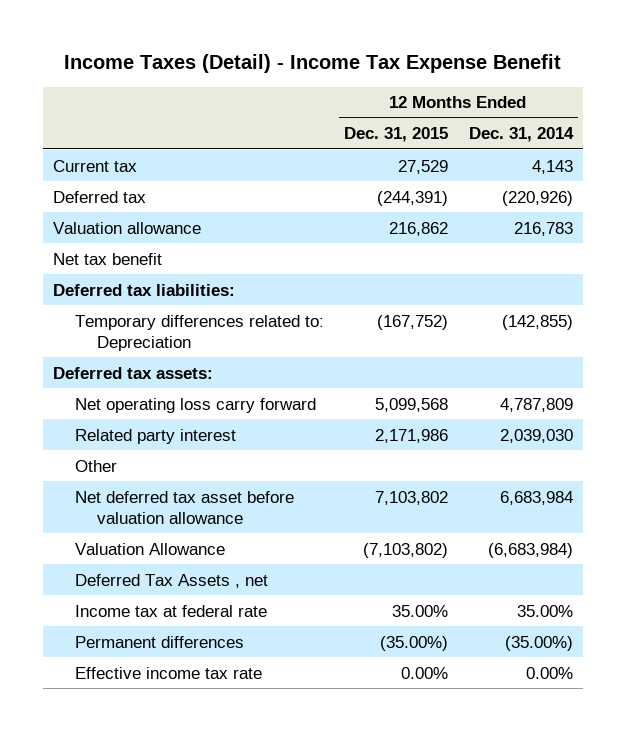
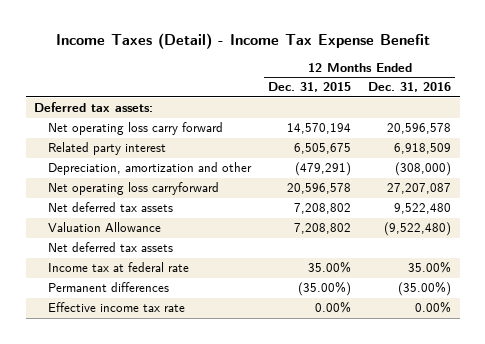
- | 12 Months Ended Dec. 31, 2015 | 12 Months Ended Dec. 31, 2014
+ | 12 Months Ended Dec. 31, 2015 | 12 Months Ended Dec. 31, 2016
- Current tax | 27,529 | 4,143
- Deferred tax | (244,391) | (220,926)
- Valuation allowance | 216,862 | 216,783
- Net tax benefit
- Deferred tax liabilities:
- Temporary differences related to: Depreciation | (167,752) | (142,855)
- Net operating loss carry forward | 5,099,568 | 4,787,809
- Related party interest | 2,171,986 | 2,039,030
- Other
- Net deferred tax asset before valuation allowance | 7,103,802 | 6,683,984
- Valuation Allowance | (7,103,802) | (6,683,984)
- Deferred Tax Assets , net
+ Net operating loss carry forward | 14,570,194 | 20,596,578
+ Related party interest | 6,505,675 | 6,918,509
+ Depreciation, amortization and other | (479,291) | (308,000)
+ Net operating loss carryforward | 20,596,578 | 27,207,087
+ Net deferred tax assets | 7,208,802 | 9,522,480
+ Valuation Allowance | 7,208,802 | (9,522,480)
+ Net deferred tax assets

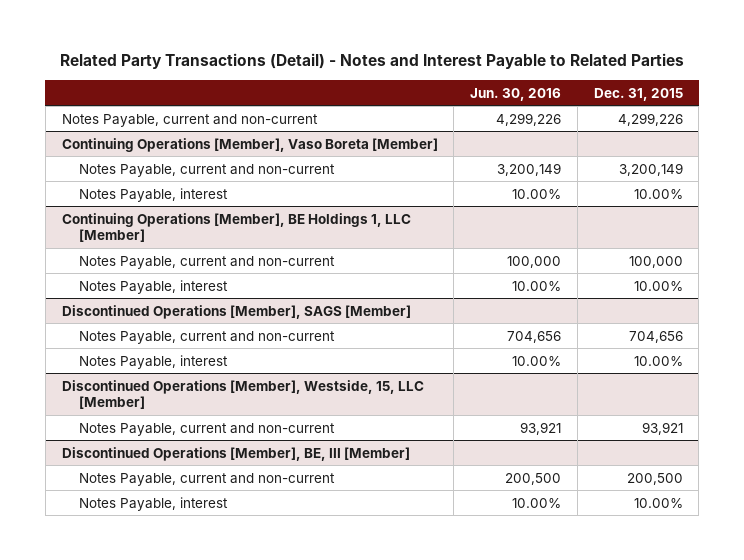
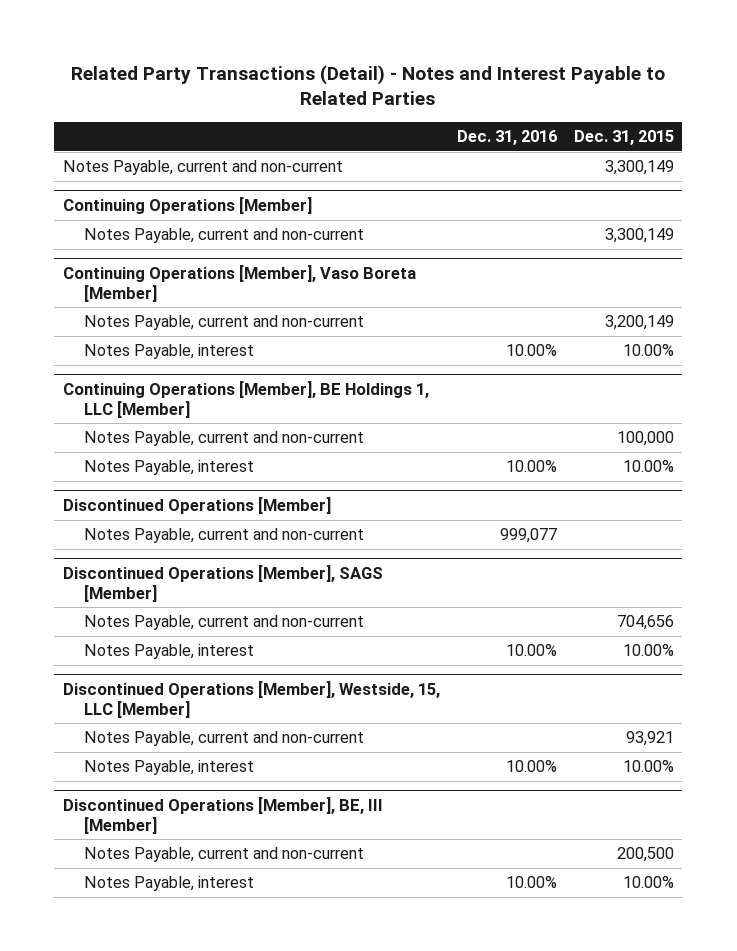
- | Jun. 30, 2016 | Dec. 31, 2015
+ | Dec. 31, 2016 | Dec. 31, 2015
- Notes Payable, current and non-current | 4,299,226 | 4,299,226
+ Notes Payable, current and non-current | | 3,300,149
+ Continuing Operations [Member]
+ Notes Payable, current and non-current | | 3,300,149
+ Discontinued Operations [Member]
+ Notes Payable, current and non-current | 999,077 |
@ Discontinued Operations [Member], Westside, 15, LLC [Member]
+ Notes Payable, interest | 10.00% | 10.00%

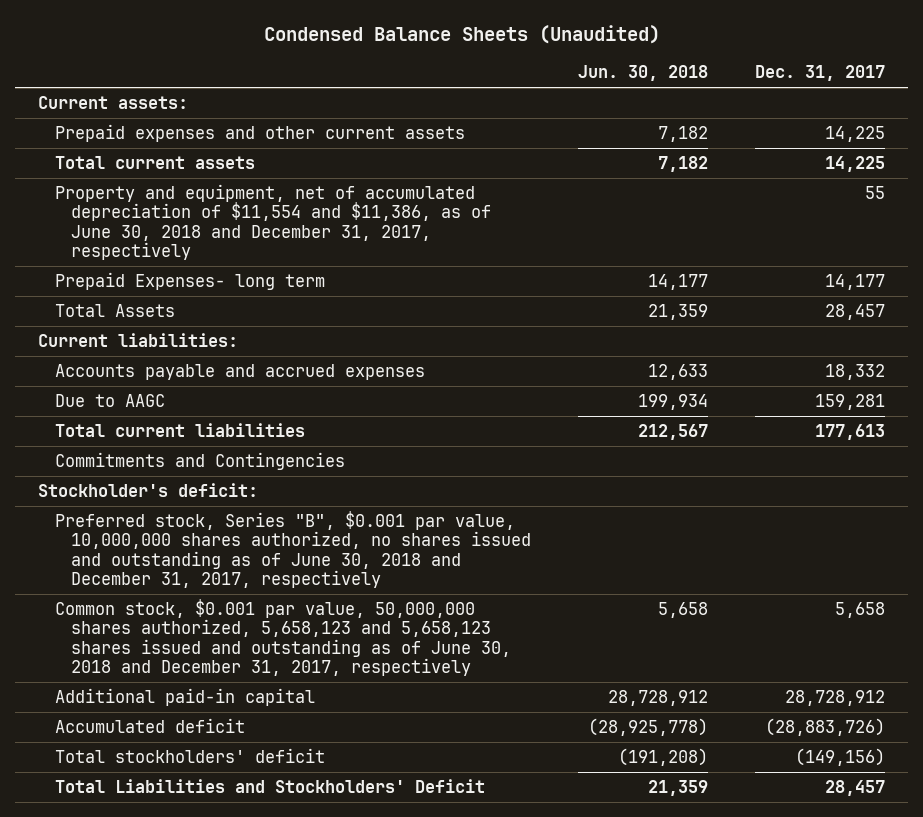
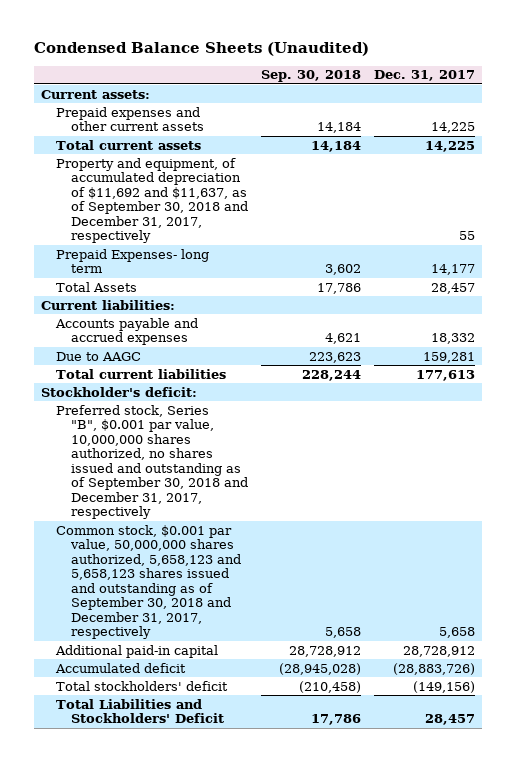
- | Jun. 30, 2018 | Dec. 31, 2017
+ | Sep. 30, 2018 | Dec. 31, 2017
- Property and equipment, net of accumulated depreciation of $11,554 and $11,386, as of June 30, 2018 and December 31, 2017, respectively | | 55
+ Property and equipment, of accumulated depreciation of $11,692 and $11,637, as of September 30, 2018 and December 31, 2017, respectively | | 55
- Commitments and Contingencies
- Preferred stock, Series "B", $0.001 par value, 10,000,000 shares authorized, no shares issued and outstanding as of June 30, 2018 and December 31, 2017, respectively
- Common stock, $0.001 par value, 50,000,000 shares authorized, 5,658,123 and 5,658,123 shares issued and outstanding as of June 30, 2018 and December 31, 2017, respectively | 5,658 | 5,658
+ Preferred stock, Series "B", $0.001 par value, 10,000,000 shares authorized, no shares issued and outstanding as of September 30, 2018 and December 31, 2017, respectively
+ Common stock, $0.001 par value, 50,000,000 shares authorized, 5,658,123 and 5,658,123 shares issued and outstanding as of September 30, 2018 and December 31, 2017, respectively | 5,658 | 5,658

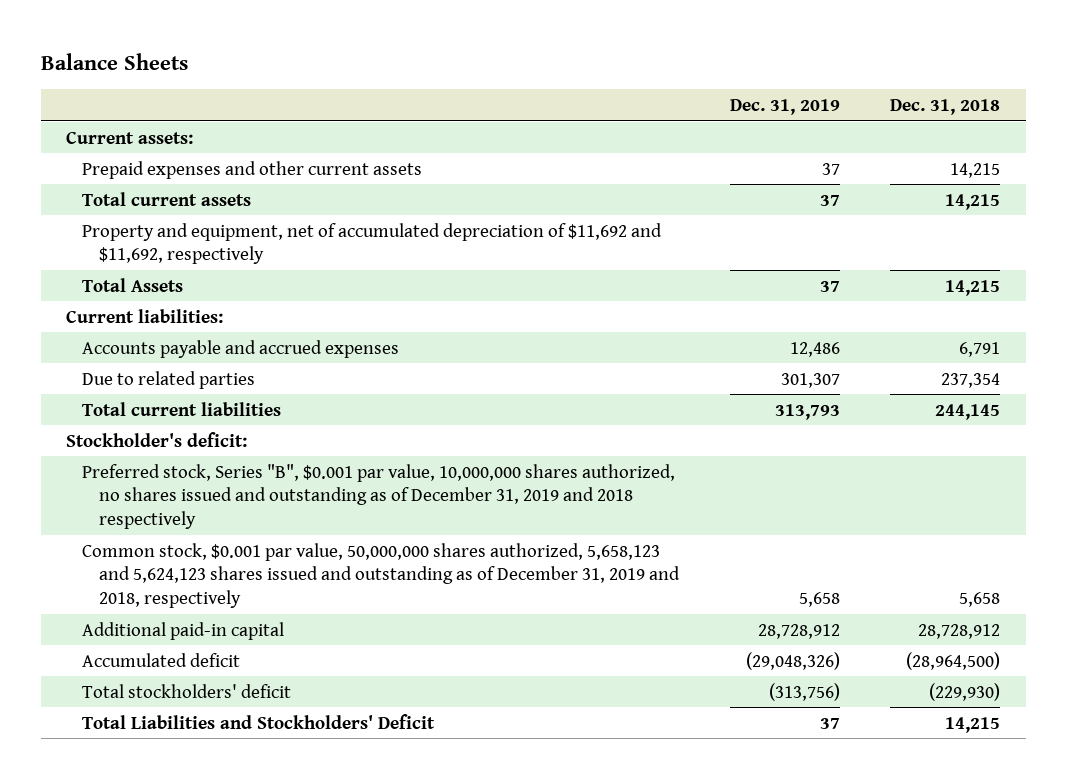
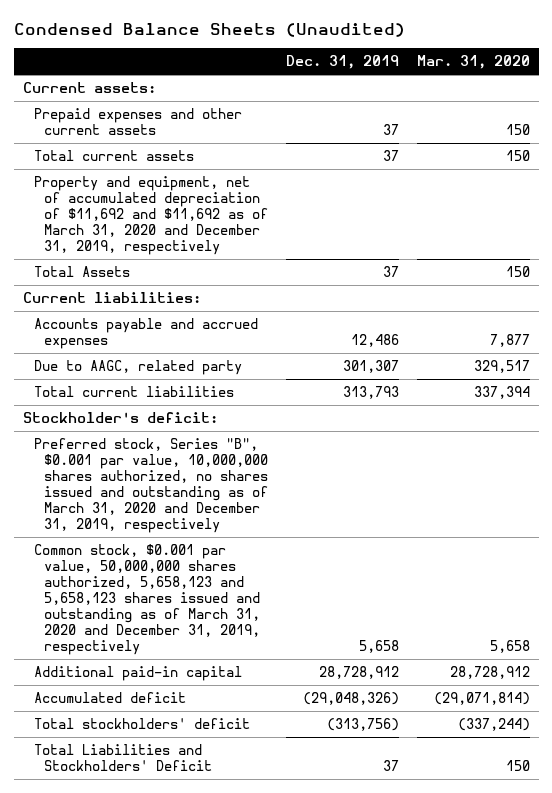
- Balance Sheets
+ Condensed Balance Sheets (Unaudited)
- | Dec. 31, 2019 | Dec. 31, 2018
+ | Dec. 31, 2019 | Mar. 31, 2020
- Property and equipment, net of accumulated depreciation of $11,692 and $11,692, respectively
+ Property and equipment, net of accumulated depreciation of $11,692 and $11,692 as of March 31, 2020 and December 31, 2019, respectively
- Due to related parties | 301,307 | 237,354
+ Due to AAGC, related party | 301,307 | 329,517
- Preferred stock, Series "B", $0.001 par value, 10,000,000 shares authorized, no shares issued and outstanding as of December 31, 2019 and 2018 respectively
- Common stock, $0.001 par value, 50,000,000 shares authorized, 5,658,123 and 5,624,123 shares issued and outstanding as of December 31, 2019 and 2018, respectively | 5,658 | 5,658
+ Preferred stock, Series "B", $0.001 par value, 10,000,000 shares authorized, no shares issued and outstanding as of March 31, 2020 and December 31, 2019, respectively
+ Common stock, $0.001 par value, 50,000,000 shares authorized, 5,658,123 and 5,658,123 shares issued and outstanding as of March 31, 2020 and December 31, 2019, respectively | 5,658 | 5,658

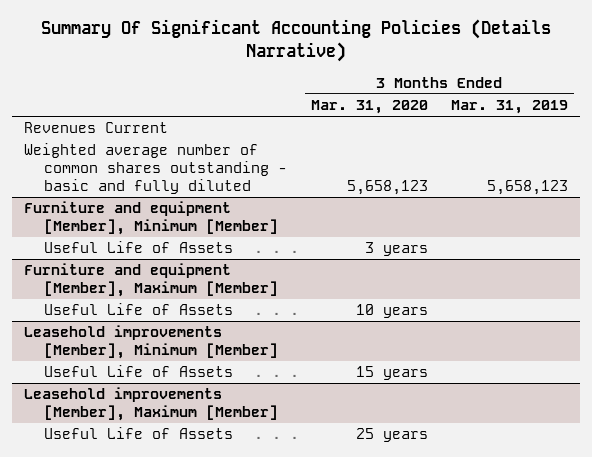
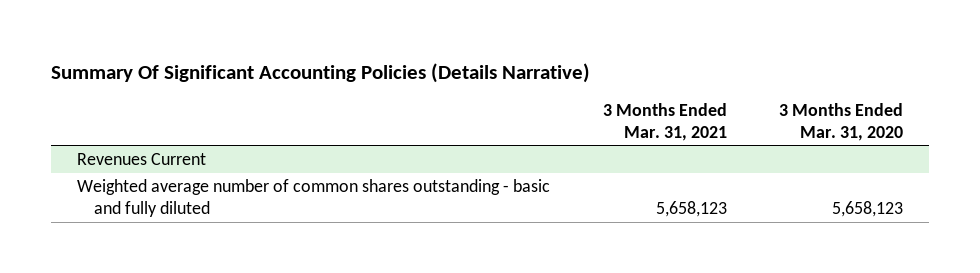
- | 3 Months Ended Mar. 31, 2020 | 3 Months Ended Mar. 31, 2019
+ | 3 Months Ended Mar. 31, 2021 | 3 Months Ended Mar. 31, 2020
- Furniture and equipment [Member], Minimum [Member]
- Useful Life of Assets | 3 years |
- Furniture and equipment [Member], Maximum [Member]
- Useful Life of Assets | 10 years |
- Leasehold improvements [Member], Minimum [Member]
- Useful Life of Assets | 15 years |
- Leasehold improvements [Member], Maximum [Member]
- Useful Life of Assets | 25 years |

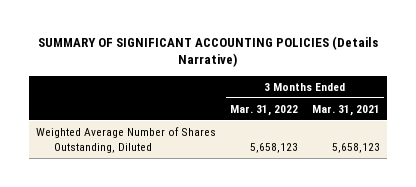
- Summary Of Significant Accounting Policies (Details Narrative)
+ SUMMARY OF SIGNIFICANT ACCOUNTING POLICIES (Details Narrative)
- | 3 Months Ended Mar. 31, 2021 | 3 Months Ended Mar. 31, 2020
+ | 3 Months Ended Mar. 31, 2022 | 3 Months Ended Mar. 31, 2021
- Revenues Current
- Weighted average number of common shares outstanding - basic and fully diluted | 5,658,123 | 5,658,123
+ Weighted Average Number of Shares Outstanding, Diluted | 5,658,123 | 5,658,123

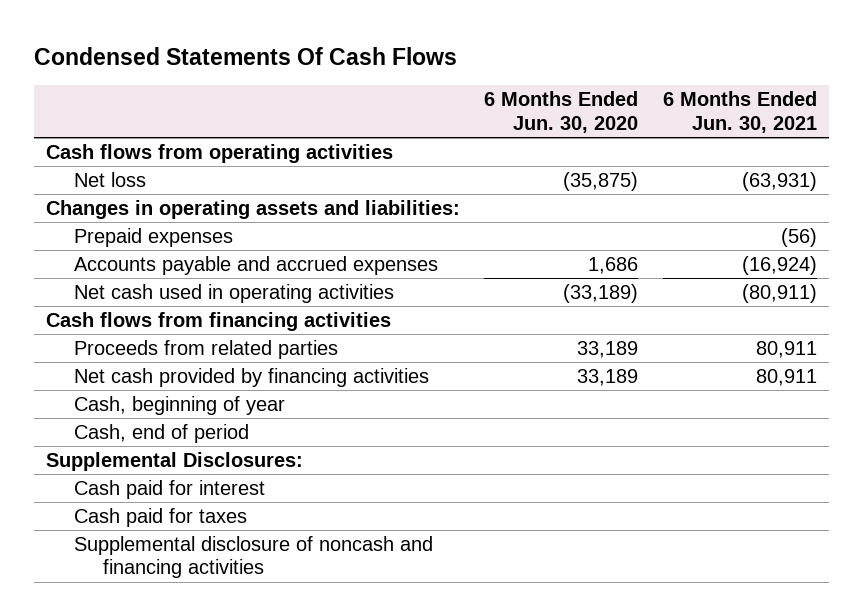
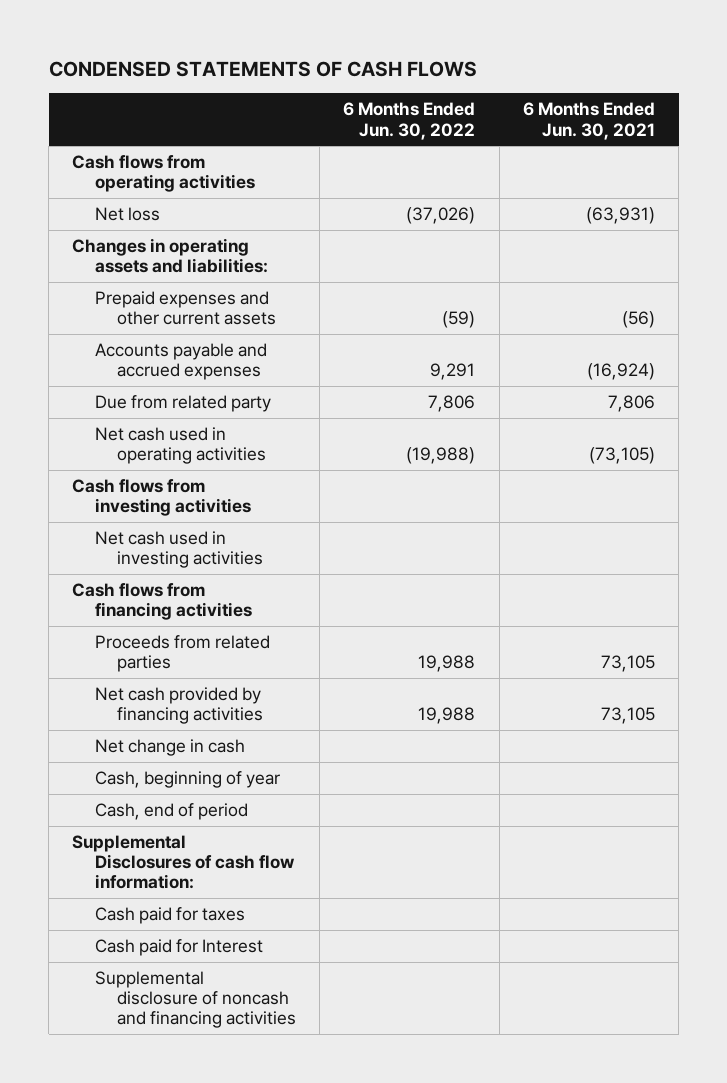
- Condensed Statements Of Cash Flows
+ CONDENSED STATEMENTS OF CASH FLOWS
- | 6 Months Ended Jun. 30, 2020 | 6 Months Ended Jun. 30, 2021
+ | 6 Months Ended Jun. 30, 2022 | 6 Months Ended Jun. 30, 2021
- Prepaid expenses | | (56)
+ Prepaid expenses and other current assets | (59) | (56)
- Net cash used in operating activities | (33,189) | (80,911)
+ Due from related party | 7,806 | 7,806
+ Net cash used in operating activities | (19,988) | (73,105)
+ Cash flows from investing activities
+ Net cash used in investing activities
- Proceeds from related parties | 33,189 | 80,911
- Net cash provided by financing activities | 33,189 | 80,911
+ Proceeds from related parties | 19,988 | 73,105
+ Net cash provided by financing activities | 19,988 | 73,105
+ Net change in cash
- Supplemental Disclosures:
- Cash paid for interest
+ Supplemental Disclosures of cash flow information:
+ Cash paid for Interest

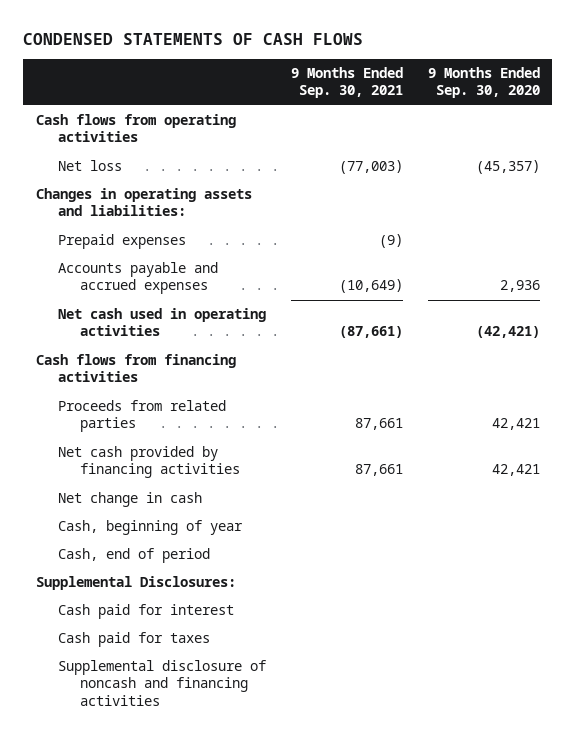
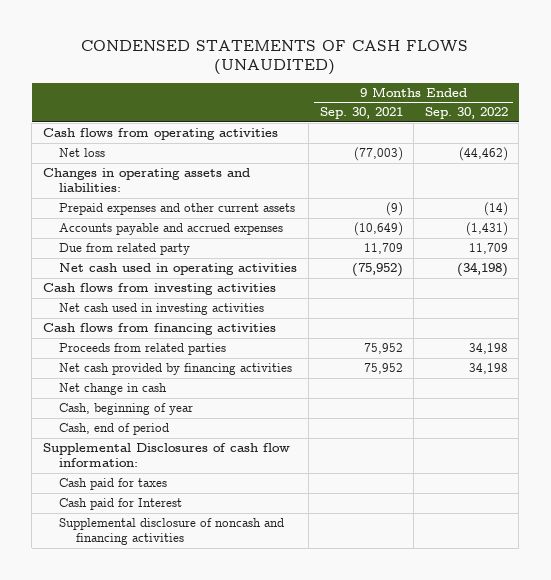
- CONDENSED STATEMENTS OF CASH FLOWS
+ CONDENSED STATEMENTS OF CASH FLOWS (UNAUDITED)
- | 9 Months Ended Sep. 30, 2021 | 9 Months Ended Sep. 30, 2020
+ | 9 Months Ended Sep. 30, 2021 | 9 Months Ended Sep. 30, 2022
- Prepaid expenses | (9) |
+ Prepaid expenses and other current assets | (9) | (14)
- Net cash used in operating activities | (87,661) | (42,421)
+ Due from related party | 11,709 | 11,709
+ Net cash used in operating activities | (75,952) | (34,198)
+ Cash flows from investing activities
+ Net cash used in investing activities
- Proceeds from related parties | 87,661 | 42,421
- Net cash provided by financing activities | 87,661 | 42,421
+ Proceeds from related parties | 75,952 | 34,198
+ Net cash provided by financing activities | 75,952 | 34,198
- Supplemental Disclosures:
- Cash paid for interest
+ Supplemental Disclosures of cash flow information:
+ Cash paid for Interest

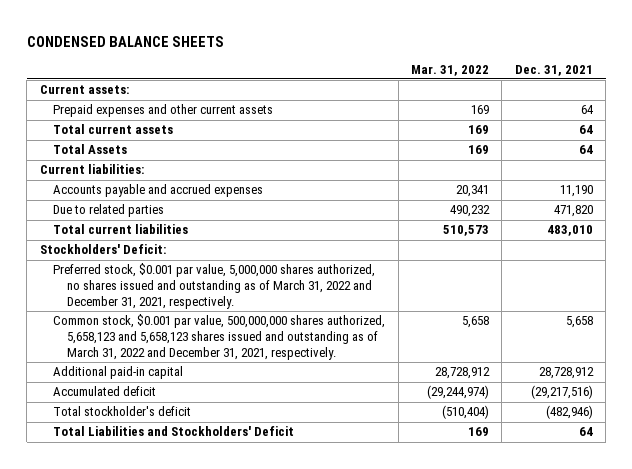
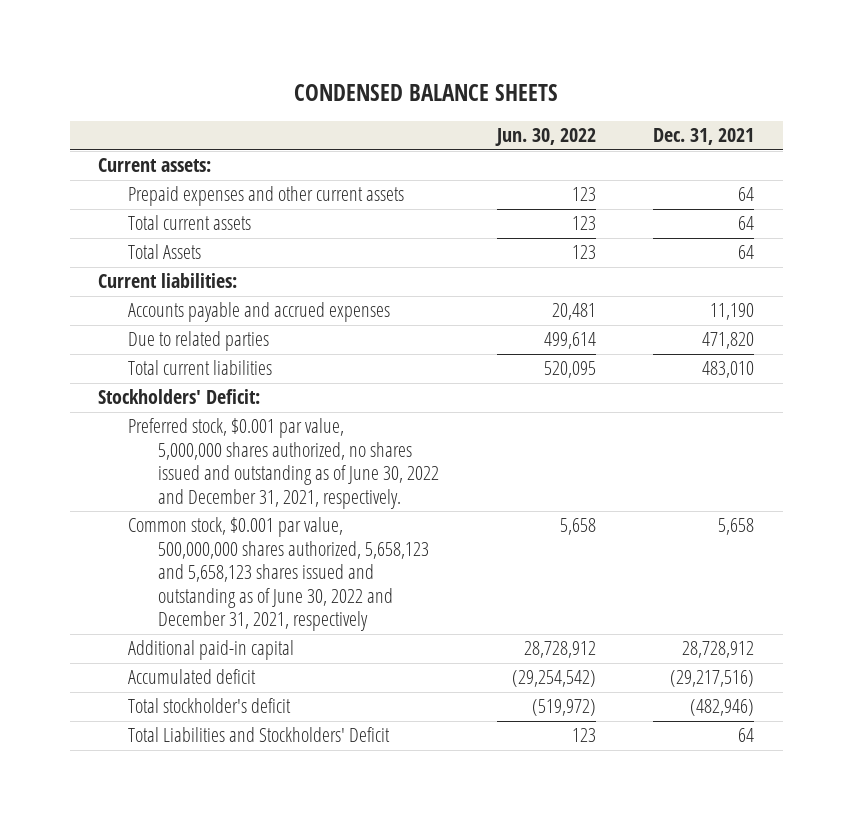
- | Mar. 31, 2022 | Dec. 31, 2021
+ | Jun. 30, 2022 | Dec. 31, 2021
- Preferred stock, $0.001 par value, 5,000,000 shares authorized, no shares issued and outstanding as of March 31, 2022 and December 31, 2021, respectively.
- Common stock, $0.001 par value, 500,000,000 shares authorized, 5,658,123 and 5,658,123 shares issued and outstanding as of March 31, 2022 and December 31, 2021, respectively. | 5,658 | 5,658
+ Preferred stock, $0.001 par value, 5,000,000 shares authorized, no shares issued and outstanding as of June 30, 2022 and December 31, 2021, respectively.
+ Common stock, $0.001 par value, 500,000,000 shares authorized, 5,658,123 and 5,658,123 shares issued and outstanding as of June 30, 2022 and December 31, 2021, respectively | 5,658 | 5,658

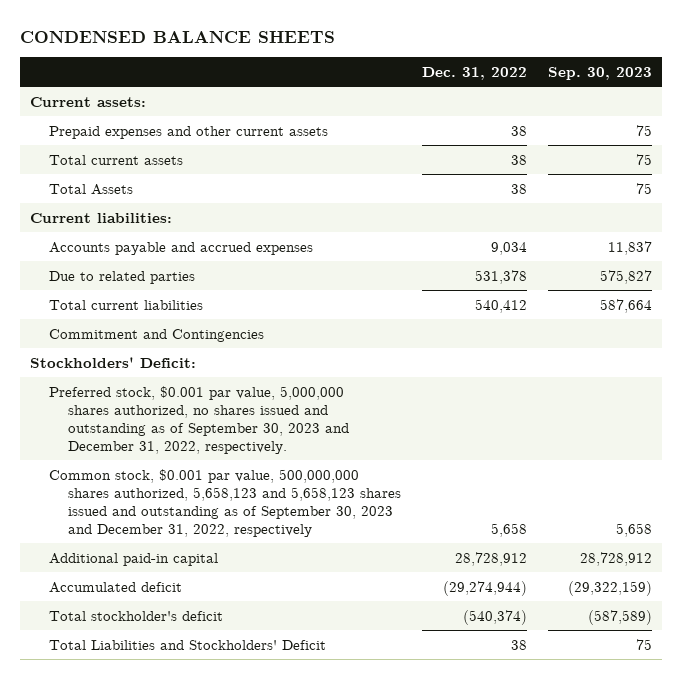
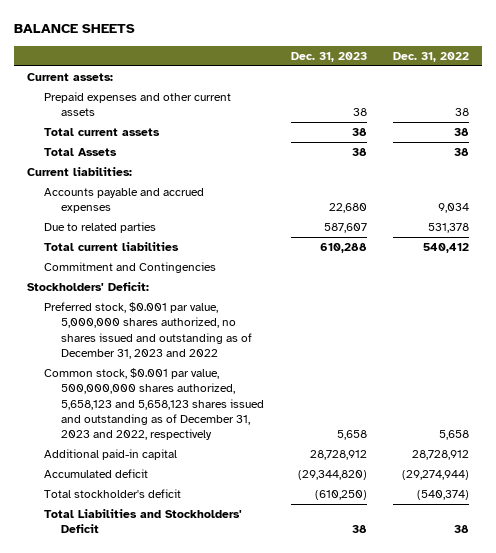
- CONDENSED BALANCE SHEETS
+ BALANCE SHEETS
- | Dec. 31, 2022 | Sep. 30, 2023
+ | Dec. 31, 2023 | Dec. 31, 2022
- Preferred stock, $0.001 par value, 5,000,000 shares authorized, no shares issued and outstanding as of September 30, 2023 and December 31, 2022, respectively.
- Common stock, $0.001 par value, 500,000,000 shares authorized, 5,658,123 and 5,658,123 shares issued and outstanding as of September 30, 2023 and December 31, 2022, respectively | 5,658 | 5,658
+ Preferred stock, $0.001 par value, 5,000,000 shares authorized, no shares issued and outstanding as of December 31, 2023 and 2022
+ Common stock, $0.001 par value, 500,000,000 shares authorized, 5,658,123 and 5,658,123 shares issued and outstanding as of December 31, 2023 and 2022, respectively | 5,658 | 5,658

